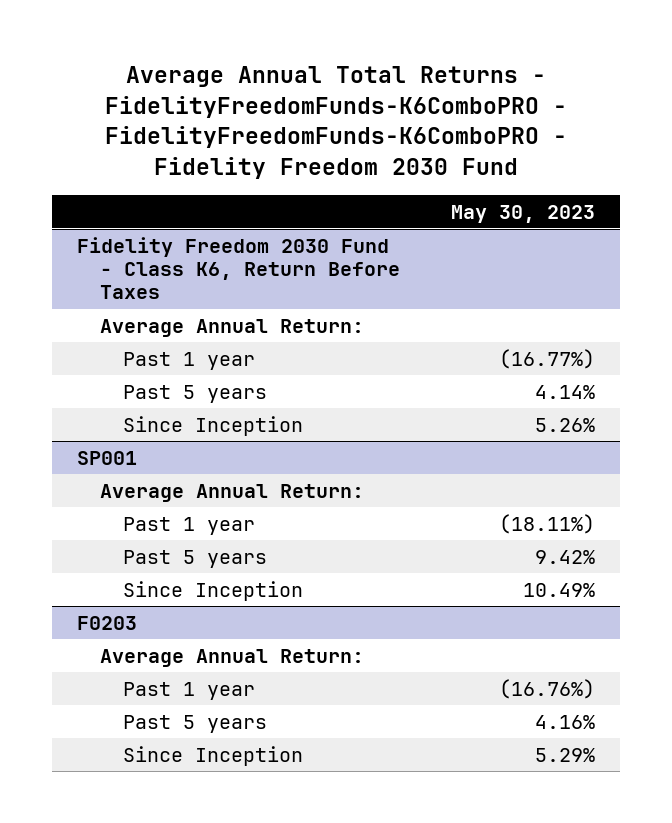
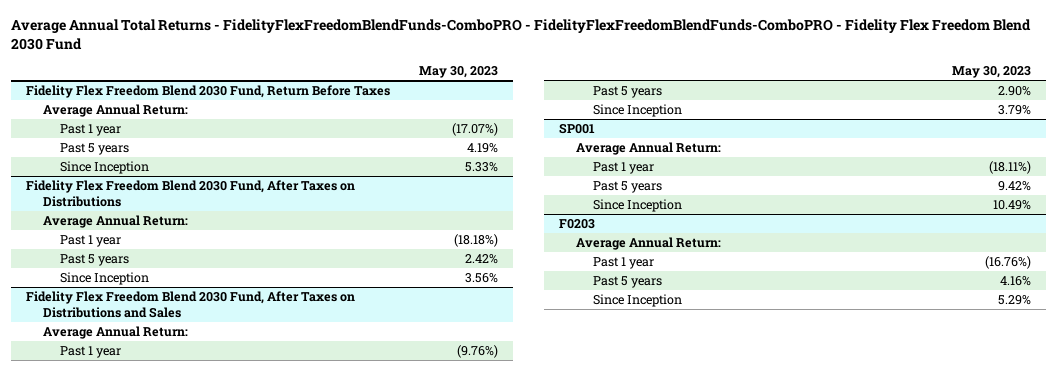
- Average Annual Total Returns - FidelityFreedomFunds-K6ComboPRO - FidelityFreedomFunds-K6ComboPRO - Fidelity Freedom 2030 Fund
+ Average Annual Total Returns - FidelityFlexFreedomBlendFunds-ComboPRO - FidelityFlexFreedomBlendFunds-ComboPRO - Fidelity Flex Freedom Blend 2030 Fund
- Fidelity Freedom 2030 Fund - Class K6, Return Before Taxes
+ Fidelity Flex Freedom Blend 2030 Fund, Return Before Taxes
- Past 1 year | (16.77%)
- Past 5 years | 4.14%
- Since Inception | 5.26%
+ Past 1 year | (17.07%)
+ Past 5 years | 4.19%
+ Since Inception | 5.33%
+ Fidelity Flex Freedom Blend 2030 Fund, After Taxes on Distributions
+ Average Annual Return:
+ Past 1 year | (18.18%)
+ Past 5 years | 2.42%
+ Since Inception | 3.56%
+ Fidelity Flex Freedom Blend 2030 Fund, After Taxes on Distributions and Sales
+ Average Annual Return:
+ Past 1 year | (9.76%)
+ Past 5 years | 2.90%
+ Since Inception | 3.79%

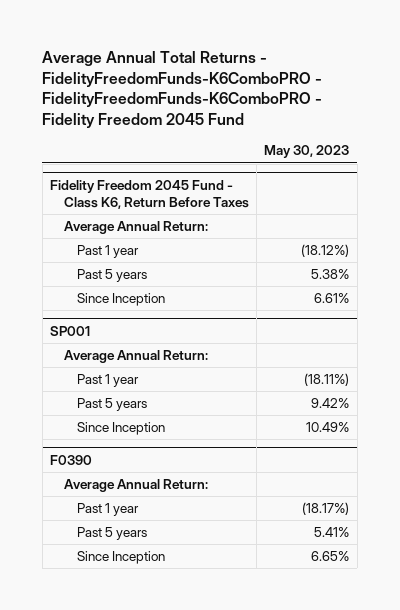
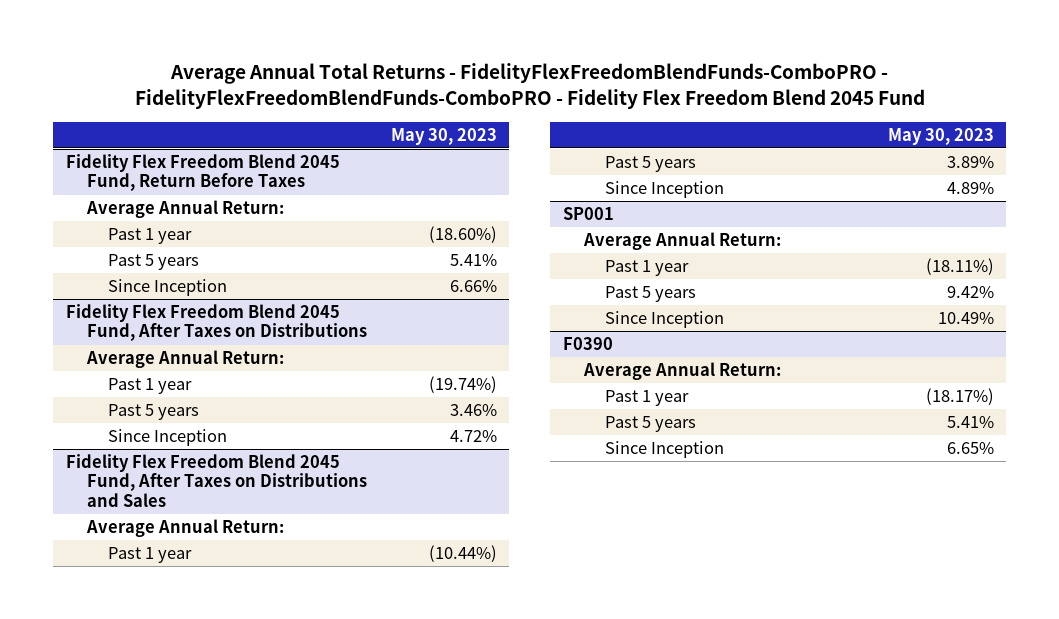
- Average Annual Total Returns - FidelityFreedomFunds-K6ComboPRO - FidelityFreedomFunds-K6ComboPRO - Fidelity Freedom 2045 Fund
+ Average Annual Total Returns - FidelityFlexFreedomBlendFunds-ComboPRO - FidelityFlexFreedomBlendFunds-ComboPRO - Fidelity Flex Freedom Blend 2045 Fund
- Fidelity Freedom 2045 Fund - Class K6, Return Before Taxes
+ Fidelity Flex Freedom Blend 2045 Fund, Return Before Taxes
- Past 1 year | (18.12%)
- Past 5 years | 5.38%
- Since Inception | 6.61%
+ Past 1 year | (18.60%)
+ Past 5 years | 5.41%
+ Since Inception | 6.66%
+ Fidelity Flex Freedom Blend 2045 Fund, After Taxes on Distributions
+ Average Annual Return:
+ Past 1 year | (19.74%)
+ Past 5 years | 3.46%
+ Since Inception | 4.72%
+ Fidelity Flex Freedom Blend 2045 Fund, After Taxes on Distributions and Sales
+ Average Annual Return:
+ Past 1 year | (10.44%)
+ Past 5 years | 3.89%
+ Since Inception | 4.89%

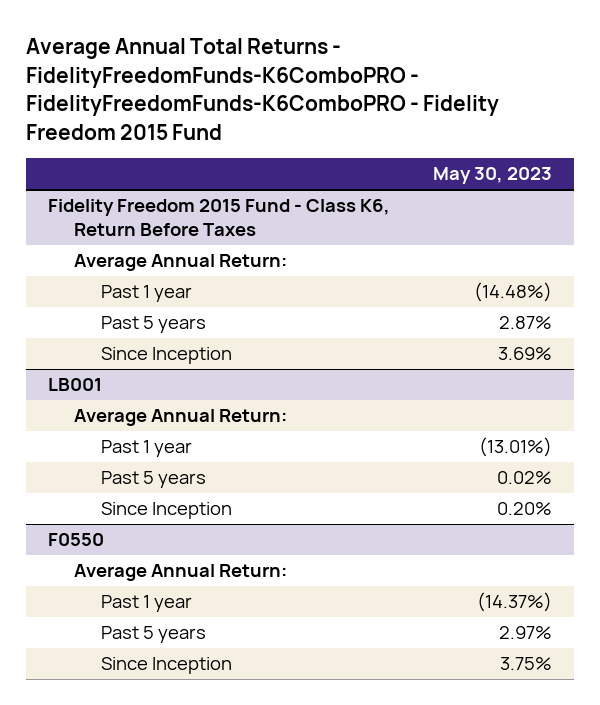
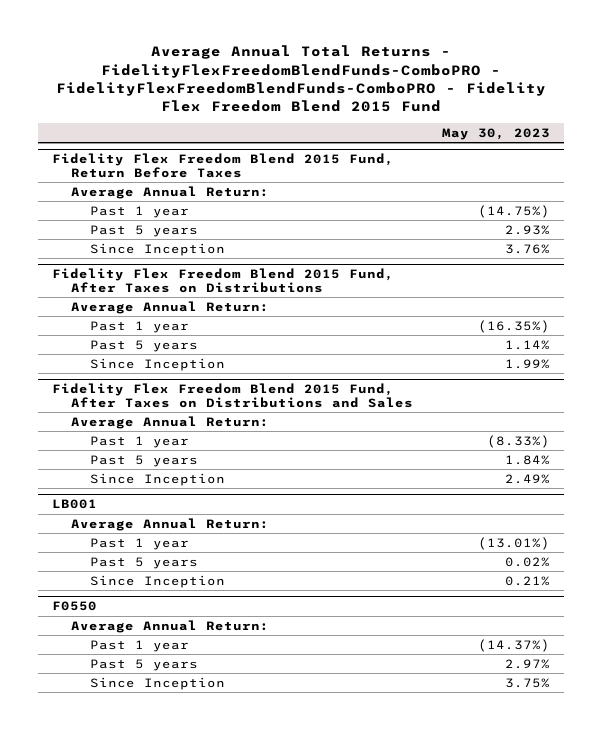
- Average Annual Total Returns - FidelityFreedomFunds-K6ComboPRO - FidelityFreedomFunds-K6ComboPRO - Fidelity Freedom 2015 Fund
+ Average Annual Total Returns - FidelityFlexFreedomBlendFunds-ComboPRO - FidelityFlexFreedomBlendFunds-ComboPRO - Fidelity Flex Freedom Blend 2015 Fund
- Fidelity Freedom 2015 Fund - Class K6, Return Before Taxes
+ Fidelity Flex Freedom Blend 2015 Fund, Return Before Taxes
- Past 1 year | (14.48%)
- Past 5 years | 2.87%
- Since Inception | 3.69%
+ Past 1 year | (14.75%)
+ Past 5 years | 2.93%
+ Since Inception | 3.76%
+ Fidelity Flex Freedom Blend 2015 Fund, After Taxes on Distributions
+ Average Annual Return:
+ Past 1 year | (16.35%)
+ Past 5 years | 1.14%
+ Since Inception | 1.99%
+ Fidelity Flex Freedom Blend 2015 Fund, After Taxes on Distributions and Sales
+ Average Annual Return:
+ Past 1 year | (8.33%)
+ Past 5 years | 1.84%
+ Since Inception | 2.49%
@ LB001
- Since Inception | 0.20%
+ Since Inception | 0.21%

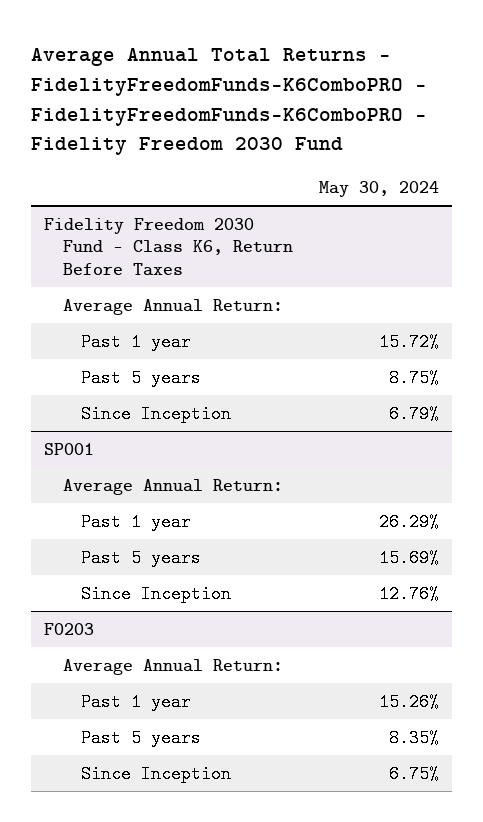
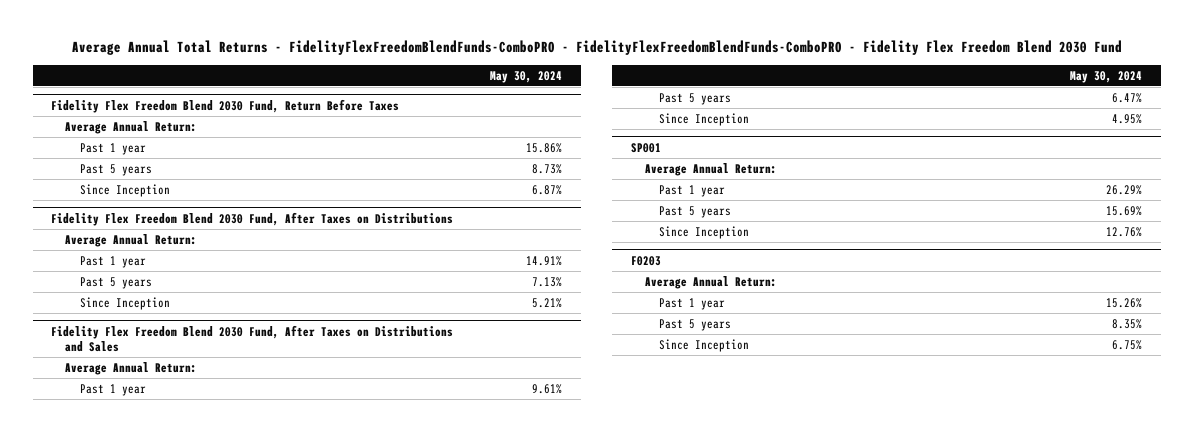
- Average Annual Total Returns - FidelityFreedomFunds-K6ComboPRO - FidelityFreedomFunds-K6ComboPRO - Fidelity Freedom 2030 Fund
+ Average Annual Total Returns - FidelityFlexFreedomBlendFunds-ComboPRO - FidelityFlexFreedomBlendFunds-ComboPRO - Fidelity Flex Freedom Blend 2030 Fund
- Fidelity Freedom 2030 Fund - Class K6, Return Before Taxes
+ Fidelity Flex Freedom Blend 2030 Fund, Return Before Taxes
- Past 1 year | 15.72%
- Past 5 years | 8.75%
- Since Inception | 6.79%
+ Past 1 year | 15.86%
+ Past 5 years | 8.73%
+ Since Inception | 6.87%
+ Fidelity Flex Freedom Blend 2030 Fund, After Taxes on Distributions
+ Average Annual Return:
+ Past 1 year | 14.91%
+ Past 5 years | 7.13%
+ Since Inception | 5.21%
+ Fidelity Flex Freedom Blend 2030 Fund, After Taxes on Distributions and Sales
+ Average Annual Return:
+ Past 1 year | 9.61%
+ Past 5 years | 6.47%
+ Since Inception | 4.95%

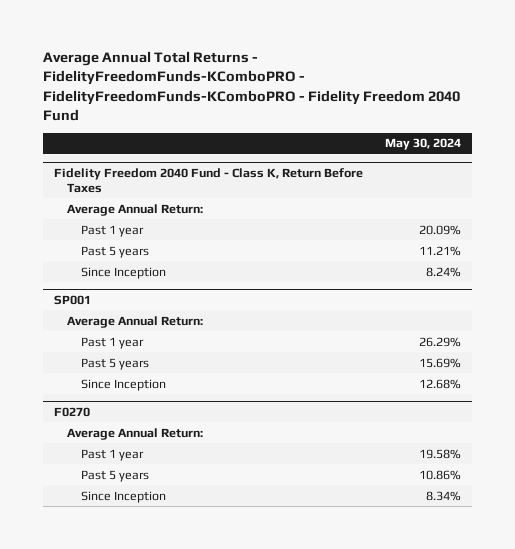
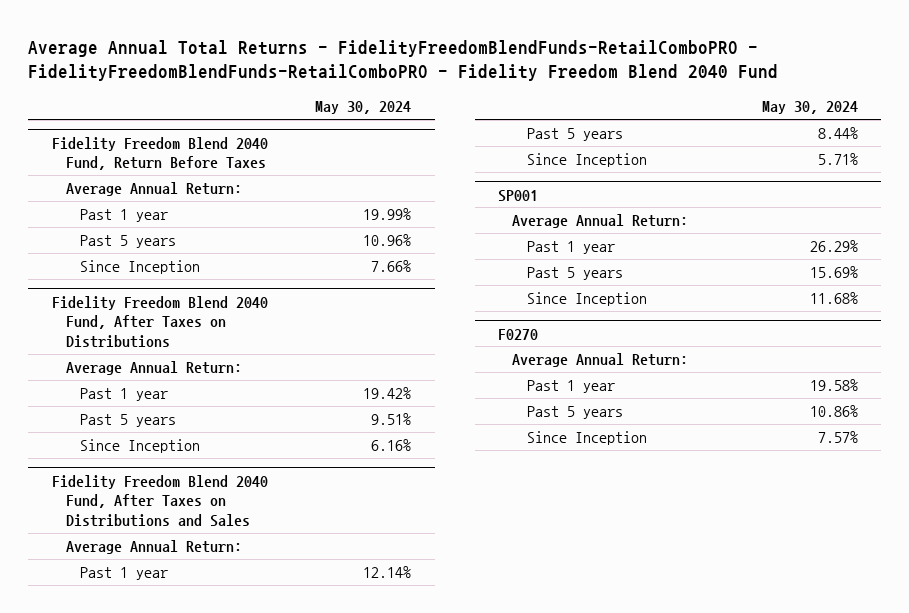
- Average Annual Total Returns - FidelityFreedomFunds-KComboPRO - FidelityFreedomFunds-KComboPRO - Fidelity Freedom 2040 Fund
+ Average Annual Total Returns - FidelityFreedomBlendFunds-RetailComboPRO - FidelityFreedomBlendFunds-RetailComboPRO - Fidelity Freedom Blend 2040 Fund
- Fidelity Freedom 2040 Fund - Class K, Return Before Taxes
+ Fidelity Freedom Blend 2040 Fund, Return Before Taxes
- Past 1 year | 20.09%
- Past 5 years | 11.21%
- Since Inception | 8.24%
+ Past 1 year | 19.99%
+ Past 5 years | 10.96%
+ Since Inception | 7.66%
+ Fidelity Freedom Blend 2040 Fund, After Taxes on Distributions
+ Average Annual Return:
+ Past 1 year | 19.42%
+ Past 5 years | 9.51%
+ Since Inception | 6.16%
+ Fidelity Freedom Blend 2040 Fund, After Taxes on Distributions and Sales
+ Average Annual Return:
+ Past 1 year | 12.14%
+ Past 5 years | 8.44%
+ Since Inception | 5.71%
@ SP001
- Since Inception | 12.68%
+ Since Inception | 11.68%
@ F0270
- Since Inception | 8.34%
+ Since Inception | 7.57%

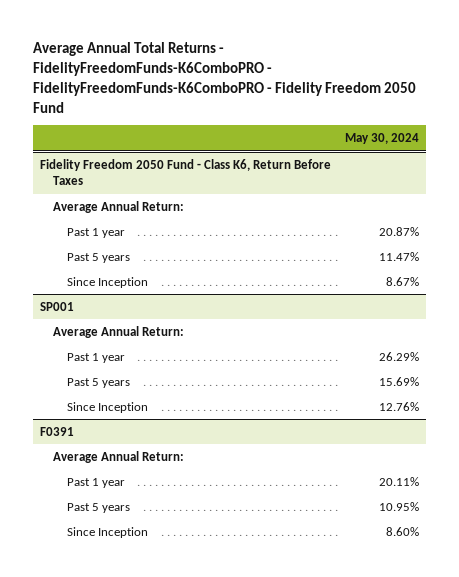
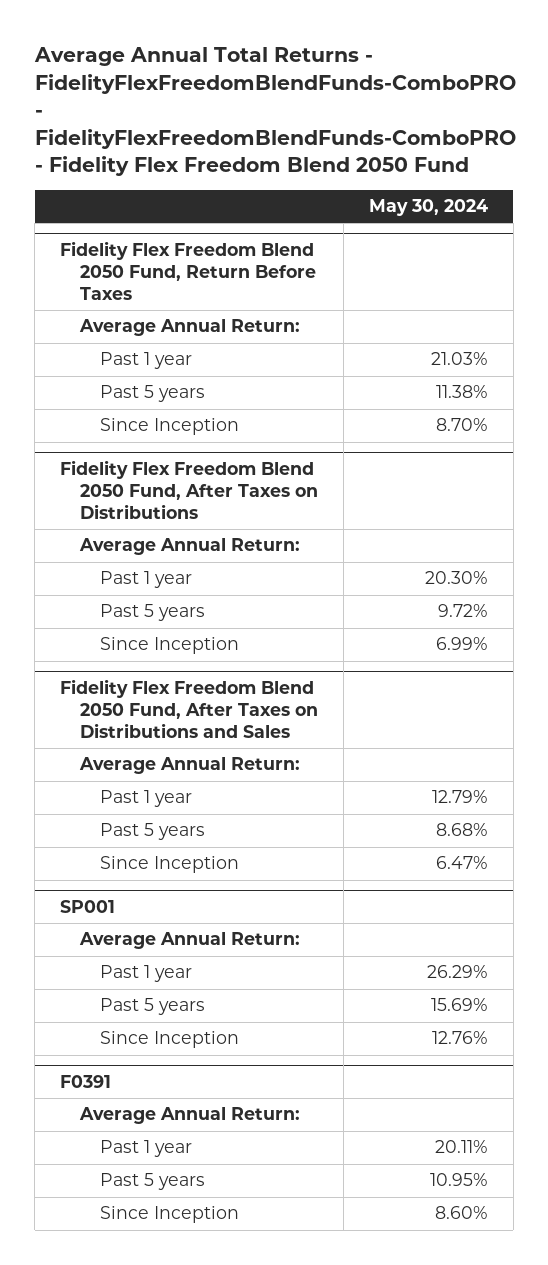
- Average Annual Total Returns - FidelityFreedomFunds-K6ComboPRO - FidelityFreedomFunds-K6ComboPRO - Fidelity Freedom 2050 Fund
+ Average Annual Total Returns - FidelityFlexFreedomBlendFunds-ComboPRO - FidelityFlexFreedomBlendFunds-ComboPRO - Fidelity Flex Freedom Blend 2050 Fund
- Fidelity Freedom 2050 Fund - Class K6, Return Before Taxes
+ Fidelity Flex Freedom Blend 2050 Fund, Return Before Taxes
- Past 1 year | 20.87%
- Past 5 years | 11.47%
- Since Inception | 8.67%
+ Past 1 year | 21.03%
+ Past 5 years | 11.38%
+ Since Inception | 8.70%
+ Fidelity Flex Freedom Blend 2050 Fund, After Taxes on Distributions
+ Average Annual Return:
+ Past 1 year | 20.30%
+ Past 5 years | 9.72%
+ Since Inception | 6.99%
+ Fidelity Flex Freedom Blend 2050 Fund, After Taxes on Distributions and Sales
+ Average Annual Return:
+ Past 1 year | 12.79%
+ Past 5 years | 8.68%
+ Since Inception | 6.47%

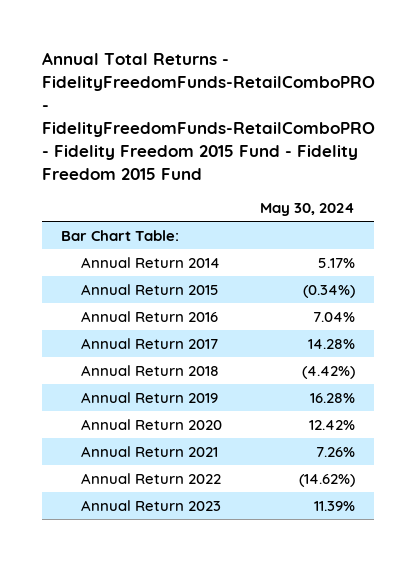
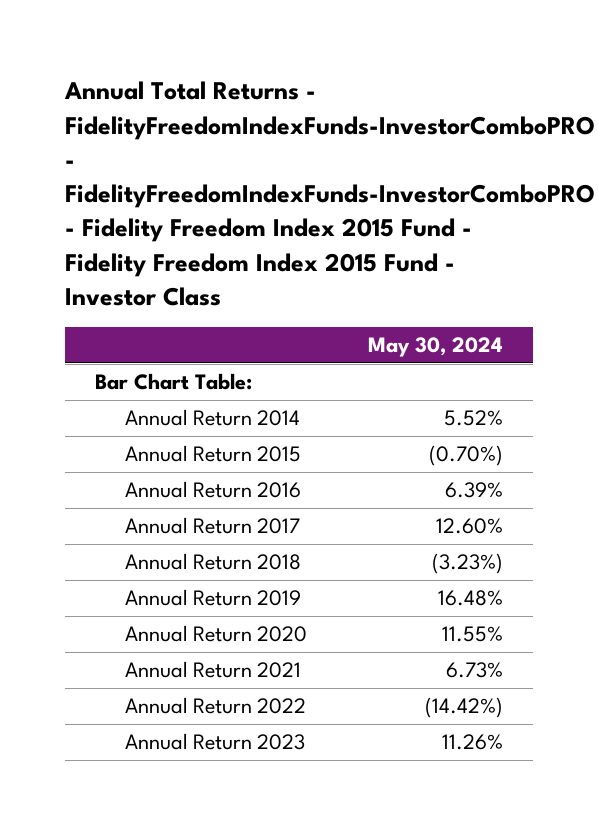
- Annual Total Returns - FidelityFreedomFunds-RetailComboPRO - FidelityFreedomFunds-RetailComboPRO - Fidelity Freedom 2015 Fund - Fidelity Freedom 2015 Fund
+ Annual Total Returns - FidelityFreedomIndexFunds-InvestorComboPRO - FidelityFreedomIndexFunds-InvestorComboPRO - Fidelity Freedom Index 2015 Fund - Fidelity Freedom Index 2015 Fund - Investor Class
- Annual Return 2014 | 5.17%
- Annual Return 2015 | (0.34%)
- Annual Return 2016 | 7.04%
- Annual Return 2017 | 14.28%
- Annual Return 2018 | (4.42%)
- Annual Return 2019 | 16.28%
- Annual Return 2020 | 12.42%
- Annual Return 2021 | 7.26%
- Annual Return 2022 | (14.62%)
- Annual Return 2023 | 11.39%
+ Annual Return 2014 | 5.52%
+ Annual Return 2015 | (0.70%)
+ Annual Return 2016 | 6.39%
+ Annual Return 2017 | 12.60%
+ Annual Return 2018 | (3.23%)
+ Annual Return 2019 | 16.48%
+ Annual Return 2020 | 11.55%
+ Annual Return 2021 | 6.73%
+ Annual Return 2022 | (14.42%)
+ Annual Return 2023 | 11.26%

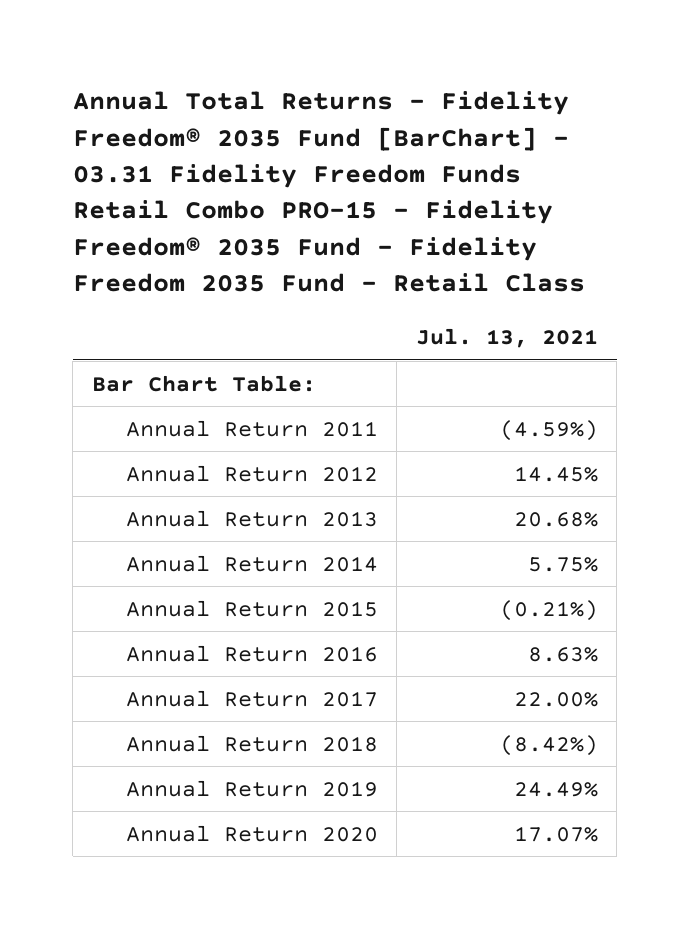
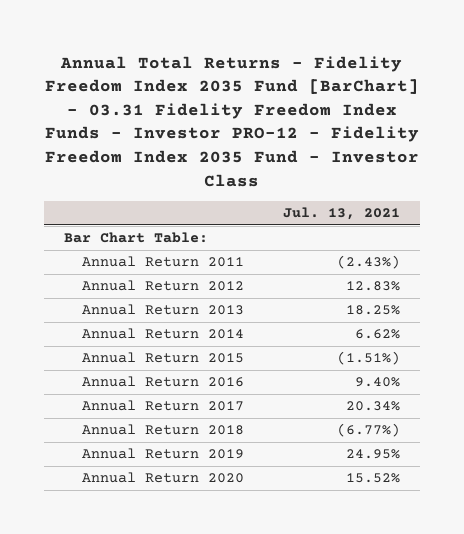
- Annual Total Returns - Fidelity Freedom® 2035 Fund [BarChart] - 03.31 Fidelity Freedom Funds Retail Combo PRO-15 - Fidelity Freedom® 2035 Fund - Fidelity Freedom 2035 Fund - Retail Class
+ Annual Total Returns - Fidelity Freedom Index 2035 Fund [BarChart] - 03.31 Fidelity Freedom Index Funds - Investor PRO-12 - Fidelity Freedom Index 2035 Fund - Investor Class
- Annual Return 2011 | (4.59%)
- Annual Return 2012 | 14.45%
- Annual Return 2013 | 20.68%
- Annual Return 2014 | 5.75%
- Annual Return 2015 | (0.21%)
- Annual Return 2016 | 8.63%
- Annual Return 2017 | 22.00%
- Annual Return 2018 | (8.42%)
- Annual Return 2019 | 24.49%
- Annual Return 2020 | 17.07%
+ Annual Return 2011 | (2.43%)
+ Annual Return 2012 | 12.83%
+ Annual Return 2013 | 18.25%
+ Annual Return 2014 | 6.62%
+ Annual Return 2015 | (1.51%)
+ Annual Return 2016 | 9.40%
+ Annual Return 2017 | 20.34%
+ Annual Return 2018 | (6.77%)
+ Annual Return 2019 | 24.95%
+ Annual Return 2020 | 15.52%

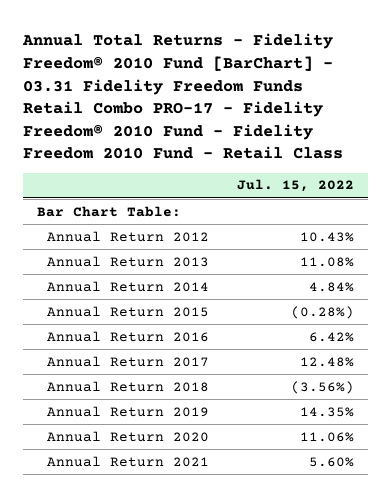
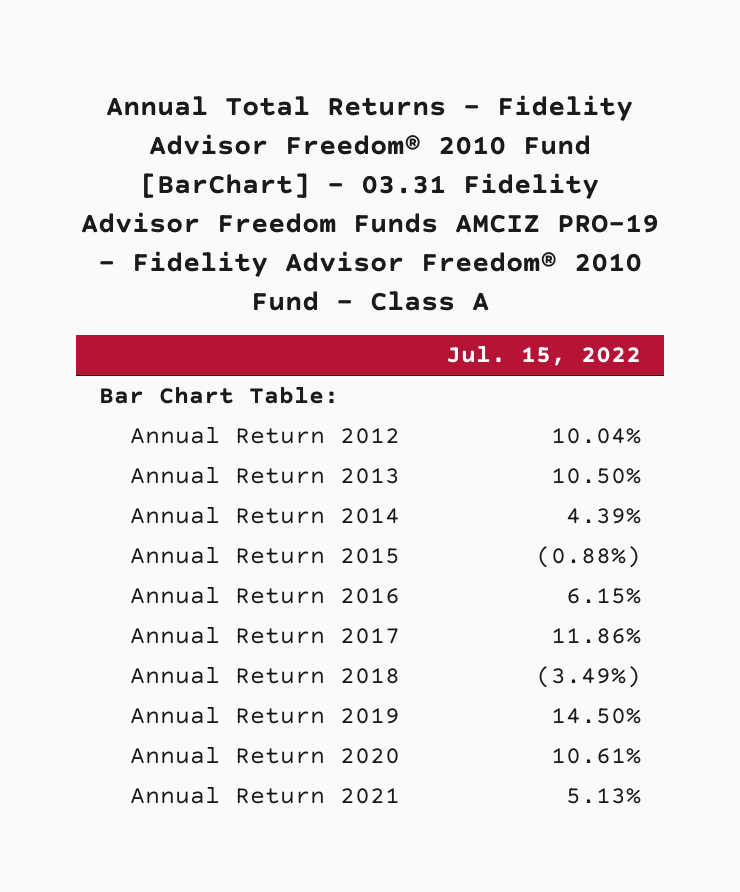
- Annual Total Returns - Fidelity Freedom® 2010 Fund [BarChart] - 03.31 Fidelity Freedom Funds Retail Combo PRO-17 - Fidelity Freedom® 2010 Fund - Fidelity Freedom 2010 Fund - Retail Class
+ Annual Total Returns - Fidelity Advisor Freedom® 2010 Fund [BarChart] - 03.31 Fidelity Advisor Freedom Funds AMCIZ PRO-19 - Fidelity Advisor Freedom® 2010 Fund - Class A
- Annual Return 2012 | 10.43%
- Annual Return 2013 | 11.08%
- Annual Return 2014 | 4.84%
- Annual Return 2015 | (0.28%)
- Annual Return 2016 | 6.42%
- Annual Return 2017 | 12.48%
- Annual Return 2018 | (3.56%)
- Annual Return 2019 | 14.35%
- Annual Return 2020 | 11.06%
- Annual Return 2021 | 5.60%
+ Annual Return 2012 | 10.04%
+ Annual Return 2013 | 10.50%
+ Annual Return 2014 | 4.39%
+ Annual Return 2015 | (0.88%)
+ Annual Return 2016 | 6.15%
+ Annual Return 2017 | 11.86%
+ Annual Return 2018 | (3.49%)
+ Annual Return 2019 | 14.50%
+ Annual Return 2020 | 10.61%
+ Annual Return 2021 | 5.13%

